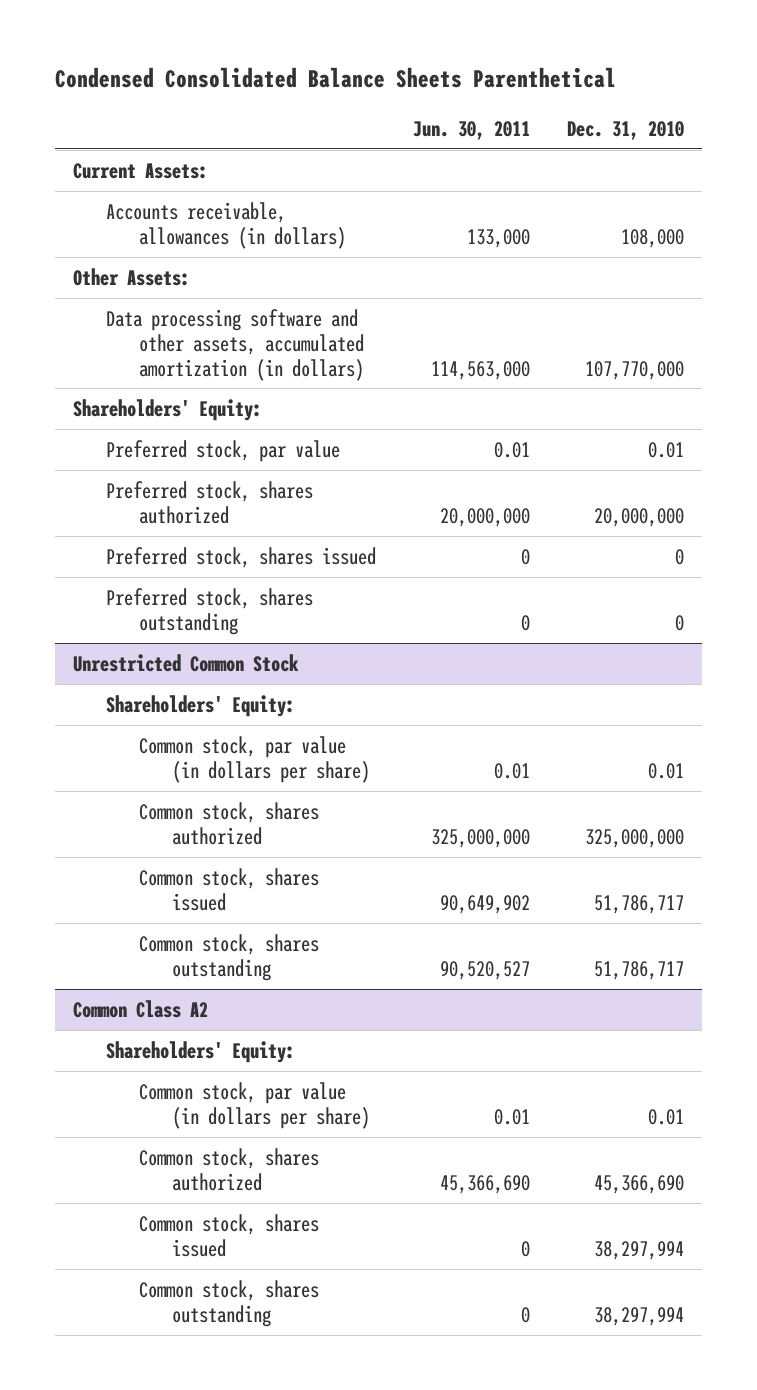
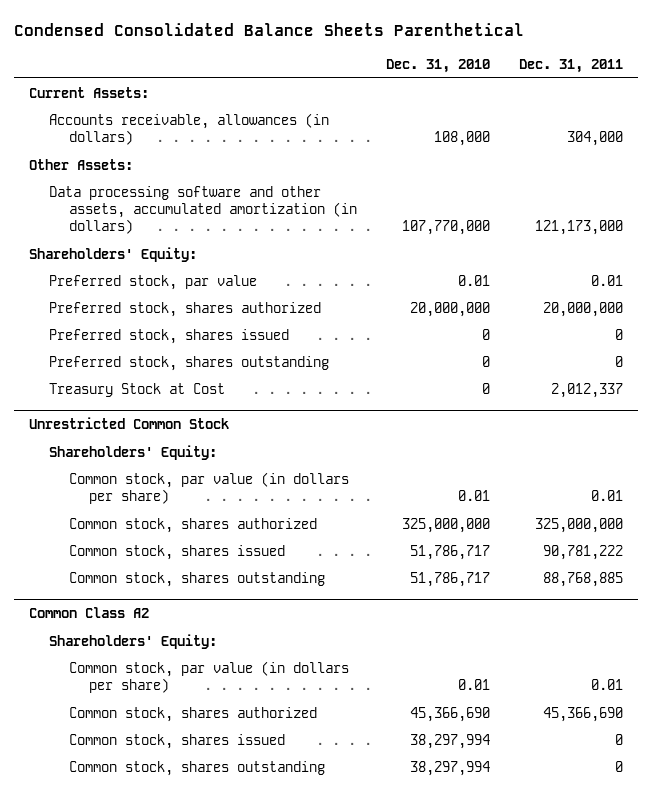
- | Jun. 30, 2011 | Dec. 31, 2010
+ | Dec. 31, 2010 | Dec. 31, 2011
+ Treasury Stock at Cost | 0 | 2,012,337

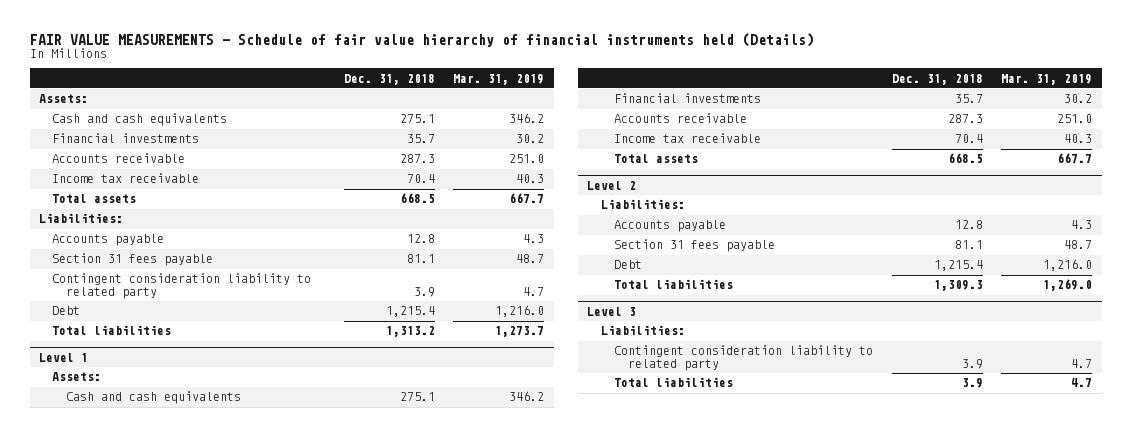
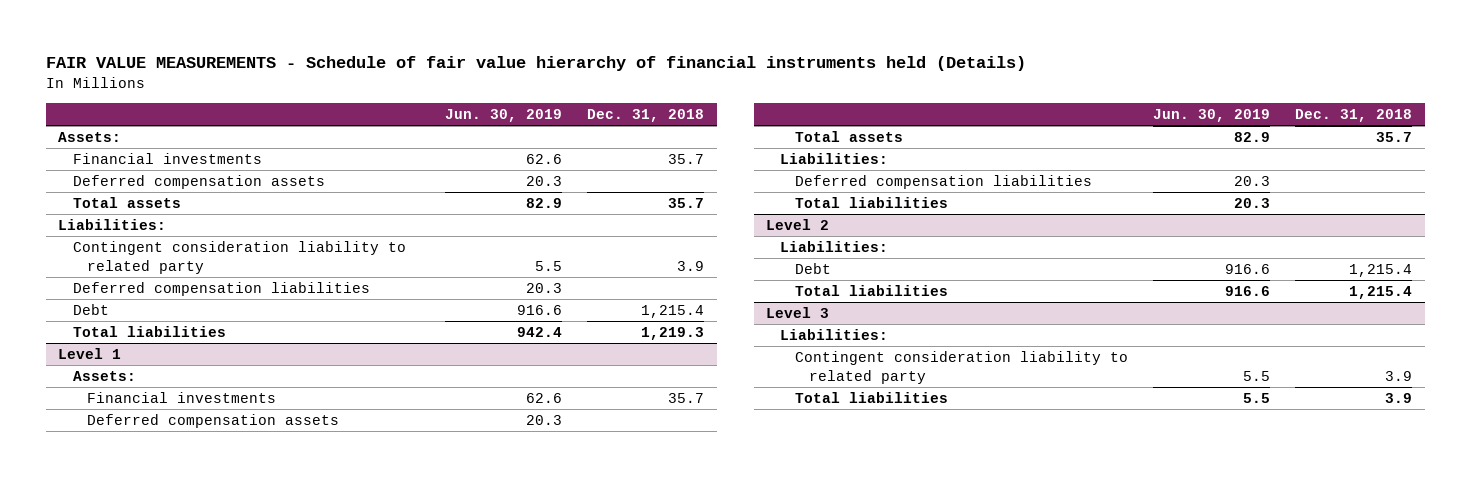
- | Dec. 31, 2018 | Mar. 31, 2019
+ | Jun. 30, 2019 | Dec. 31, 2018
- Cash and cash equivalents | 275.1 | 346.2
- Accounts receivable | 287.3 | 251.0
- Income tax receivable | 70.4 | 40.3
- Total assets | 668.5 | 667.7
+ Deferred compensation assets | 20.3 |
+ Total assets | 82.9 | 35.7
- Accounts payable | 12.8 | 4.3
- Section 31 fees payable | 81.1 | 48.7
+ Deferred compensation liabilities | 20.3 |
- Total liabilities | 1,313.2 | 1,273.7
+ Total liabilities | 942.4 | 1,219.3
@ Level 1
- Cash and cash equivalents | 275.1 | 346.2
- Accounts receivable | 287.3 | 251.0
- Income tax receivable | 70.4 | 40.3
- Total assets | 668.5 | 667.7
+ Deferred compensation assets | 20.3 |
+ Total assets | 82.9 | 35.7
+ Liabilities:
+ Deferred compensation liabilities | 20.3 |
+ Total liabilities | 20.3 |
@ Level 2
- Accounts payable | 12.8 | 4.3
- Section 31 fees payable | 81.1 | 48.7
- Total liabilities | 1,309.3 | 1,269.0
+ Total liabilities | 916.6 | 1,215.4

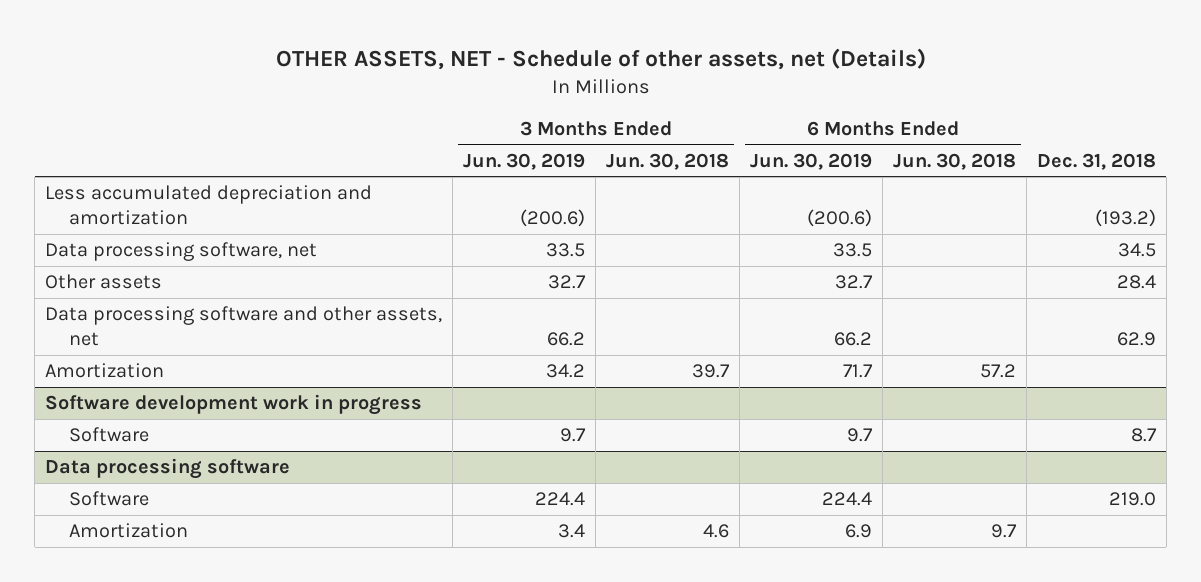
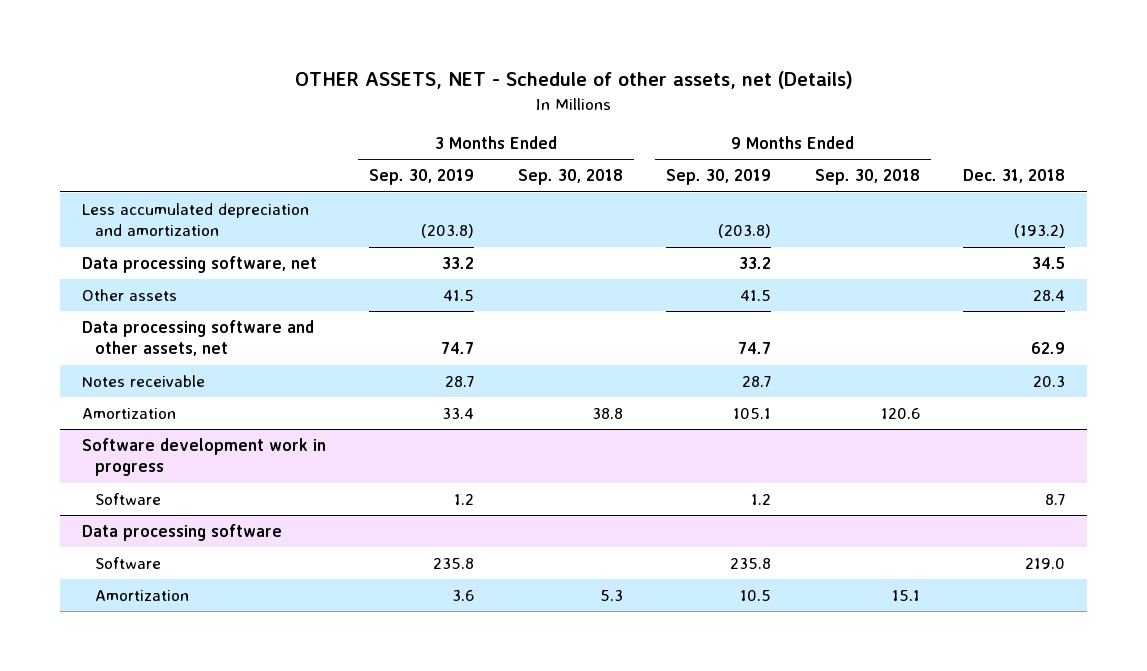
- | 3 Months Ended Jun. 30, 2019 | 3 Months Ended Jun. 30, 2018 | 6 Months Ended Jun. 30, 2019 | 6 Months Ended Jun. 30, 2018 | Dec. 31, 2018
+ | 3 Months Ended Sep. 30, 2019 | 3 Months Ended Sep. 30, 2018 | 9 Months Ended Sep. 30, 2019 | 9 Months Ended Sep. 30, 2018 | Dec. 31, 2018
+ Notes receivable | 28.7 | | 28.7 | | 20.3

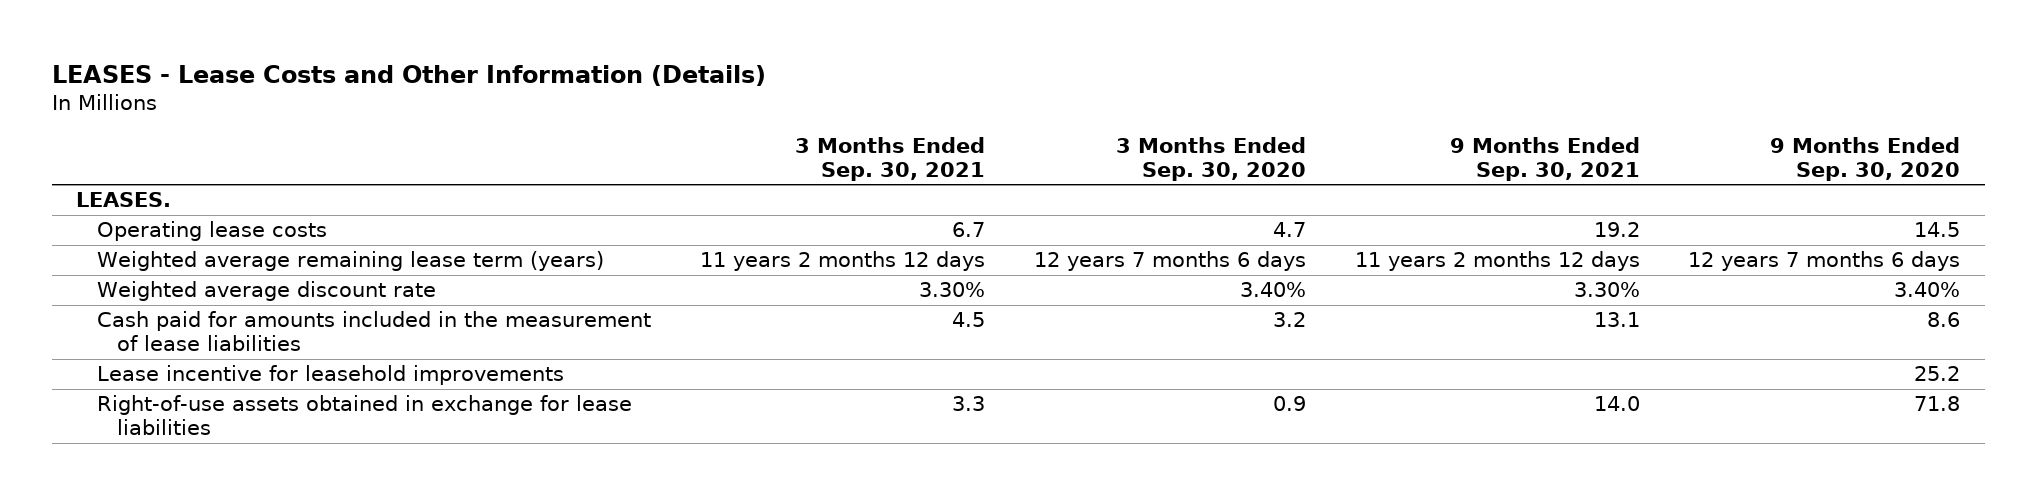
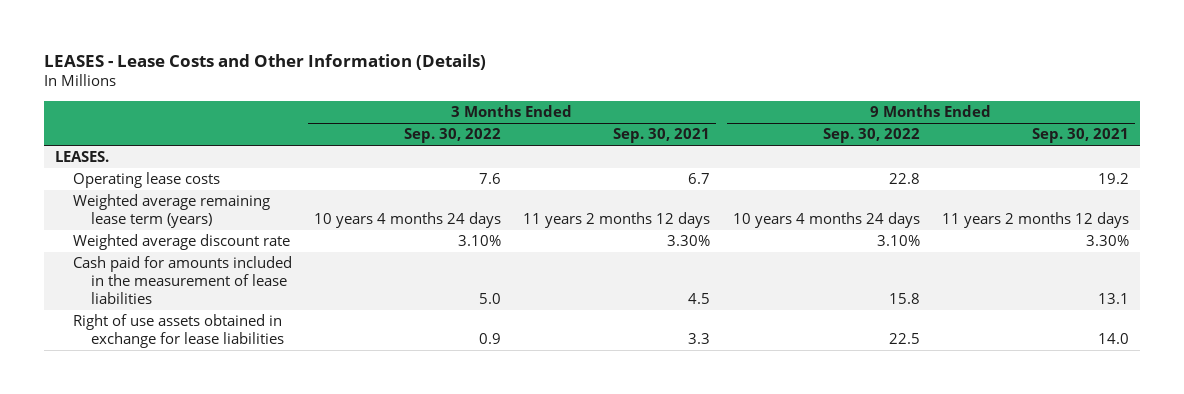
- | 3 Months Ended Sep. 30, 2021 | 3 Months Ended Sep. 30, 2020 | 9 Months Ended Sep. 30, 2021 | 9 Months Ended Sep. 30, 2020
+ | 3 Months Ended Sep. 30, 2022 | 3 Months Ended Sep. 30, 2021 | 9 Months Ended Sep. 30, 2022 | 9 Months Ended Sep. 30, 2021
- Lease incentive for leasehold improvements | | | | 25.2
- Right-of-use assets obtained in exchange for lease liabilities | 3.3 | 0.9 | 14.0 | 71.8
+ Right of use assets obtained in exchange for lease liabilities | 0.9 | 3.3 | 22.5 | 14.0

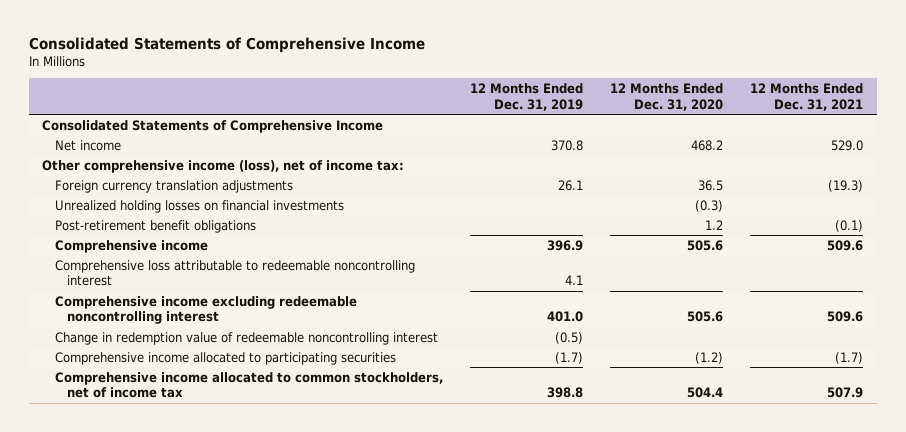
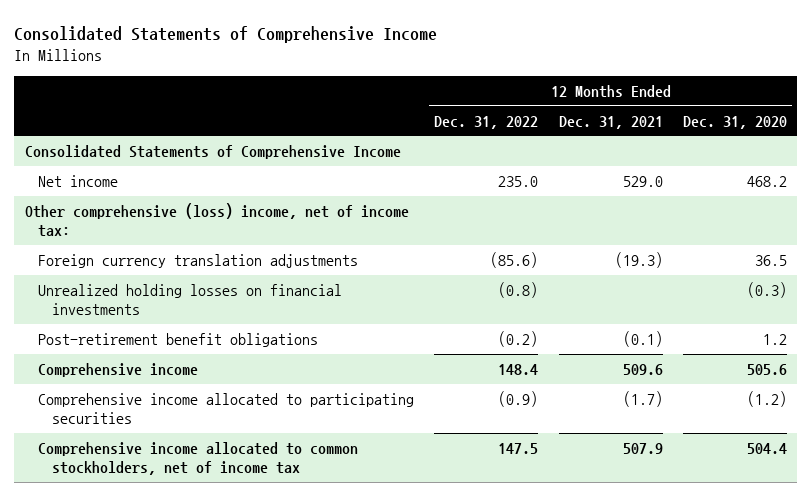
- | 12 Months Ended Dec. 31, 2019 | 12 Months Ended Dec. 31, 2020 | 12 Months Ended Dec. 31, 2021
+ | 12 Months Ended Dec. 31, 2022 | 12 Months Ended Dec. 31, 2021 | 12 Months Ended Dec. 31, 2020
- Other comprehensive income (loss), net of income tax:
+ Other comprehensive (loss) income, net of income tax:
- Comprehensive loss attributable to redeemable noncontrolling interest | 4.1 | |
- Comprehensive income excluding redeemable noncontrolling interest | 401.0 | 505.6 | 509.6
- Change in redemption value of redeemable noncontrolling interest | (0.5) | |

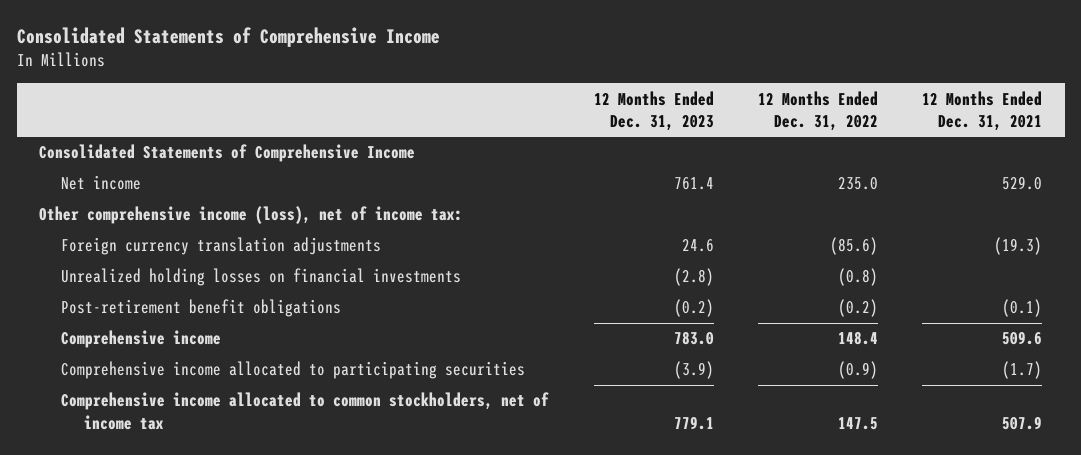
- | 12 Months Ended Dec. 31, 2022 | 12 Months Ended Dec. 31, 2021 | 12 Months Ended Dec. 31, 2020
+ | 12 Months Ended Dec. 31, 2023 | 12 Months Ended Dec. 31, 2022 | 12 Months Ended Dec. 31, 2021
- Other comprehensive (loss) income, net of income tax:
+ Other comprehensive income (loss), net of income tax:

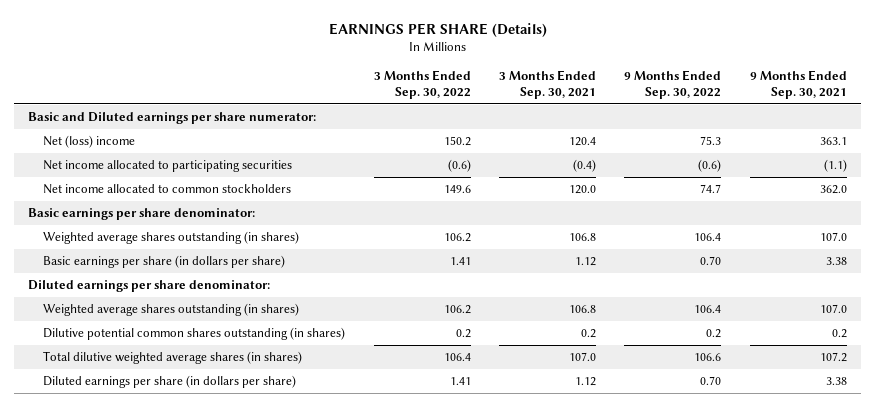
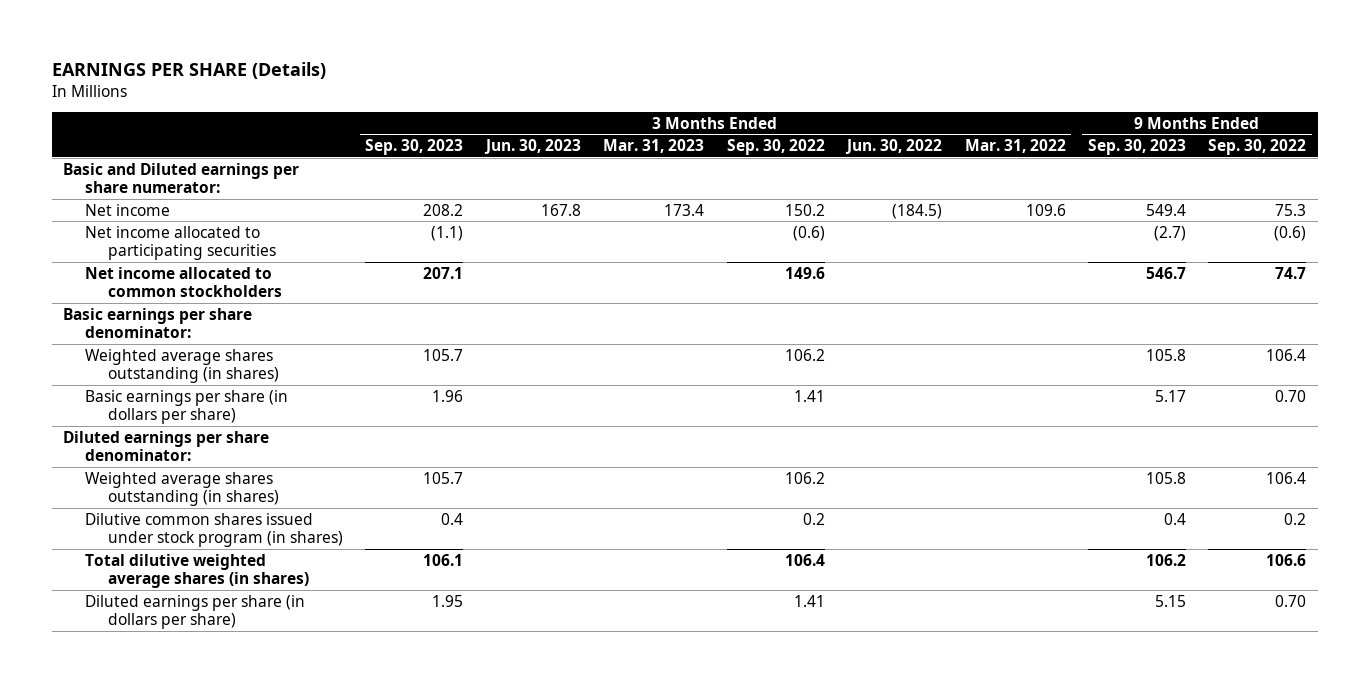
- | 3 Months Ended Sep. 30, 2022 | 3 Months Ended Sep. 30, 2021 | 9 Months Ended Sep. 30, 2022 | 9 Months Ended Sep. 30, 2021
+ | 3 Months Ended Sep. 30, 2023 | 3 Months Ended Jun. 30, 2023 | 3 Months Ended Mar. 31, 2023 | 3 Months Ended Sep. 30, 2022 | 3 Months Ended Jun. 30, 2022 | 3 Months Ended Mar. 31, 2022 | 9 Months Ended Sep. 30, 2023 | 9 Months Ended Sep. 30, 2022
- Net (loss) income | 150.2 | 120.4 | 75.3 | 363.1
+ Net income | 208.2 | 167.8 | 173.4 | 150.2 | (184.5) | 109.6 | 549.4 | 75.3
- Dilutive potential common shares outstanding (in shares) | 0.2 | 0.2 | 0.2 | 0.2
+ Dilutive common shares issued under stock program (in shares) | 0.4 | | | 0.2 | | | 0.4 | 0.2

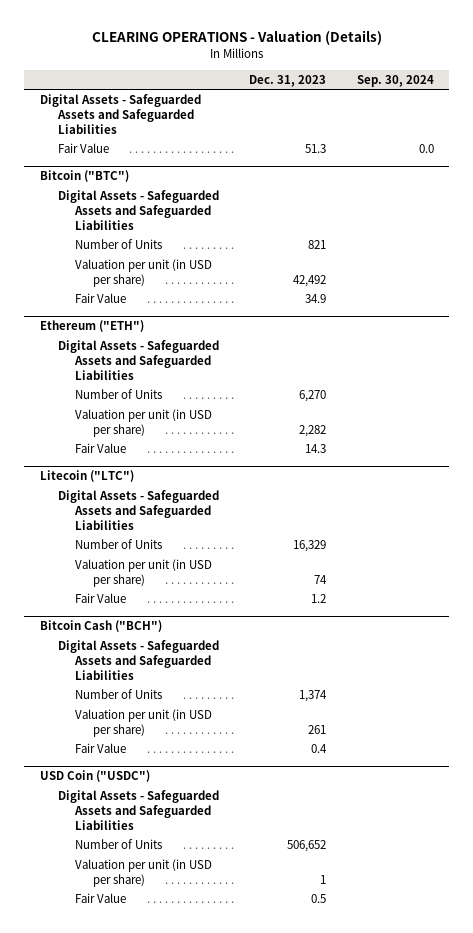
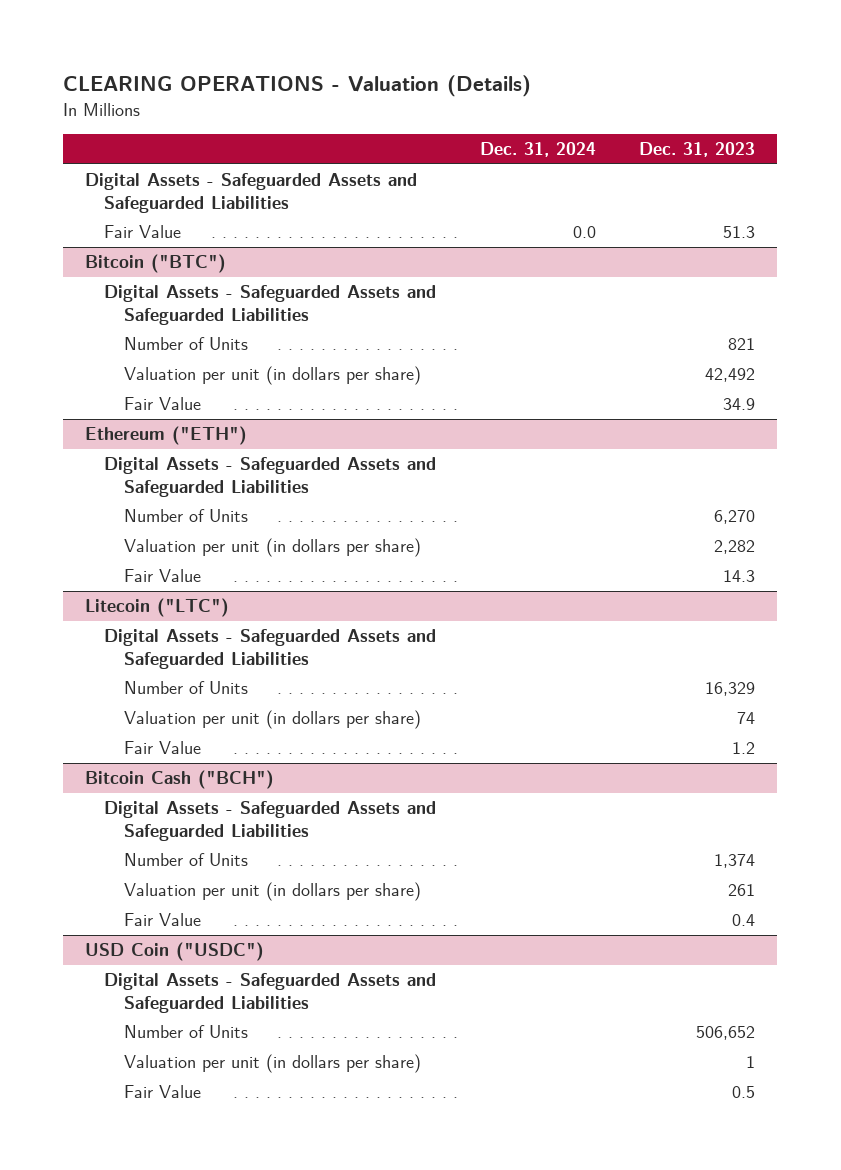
- | Dec. 31, 2023 | Sep. 30, 2024
+ | Dec. 31, 2024 | Dec. 31, 2023
@ Bitcoin ("BTC")
- Valuation per unit (in USD per share) | 42,492 |
+ Valuation per unit (in dollars per share) | | 42,492
@ Ethereum ("ETH")
- Valuation per unit (in USD per share) | 2,282 |
+ Valuation per unit (in dollars per share) | | 2,282
@ Litecoin ("LTC")
- Valuation per unit (in USD per share) | 74 |
+ Valuation per unit (in dollars per share) | | 74
@ Bitcoin Cash ("BCH")
- Valuation per unit (in USD per share) | 261 |
+ Valuation per unit (in dollars per share) | | 261
@ USD Coin ("USDC")
- Valuation per unit (in USD per share) | 1 |
+ Valuation per unit (in dollars per share) | | 1

